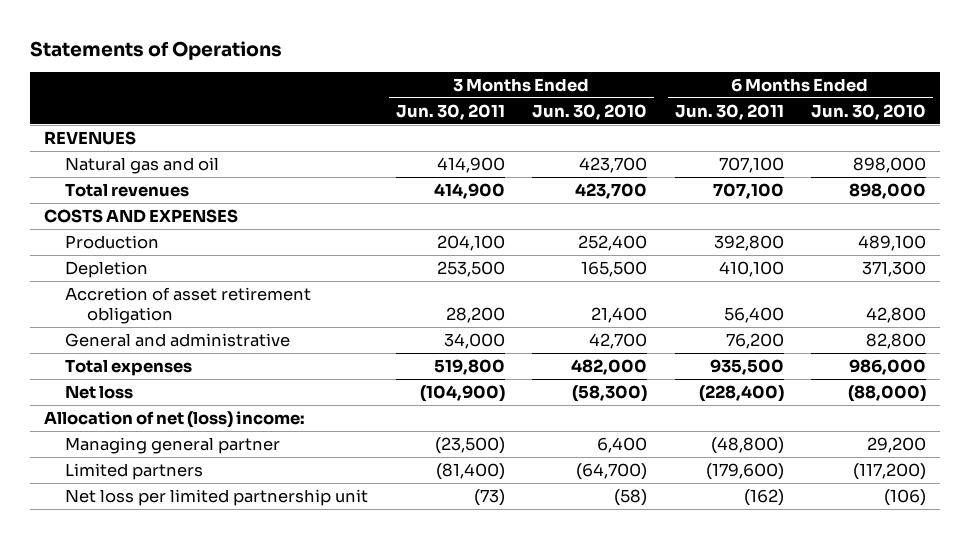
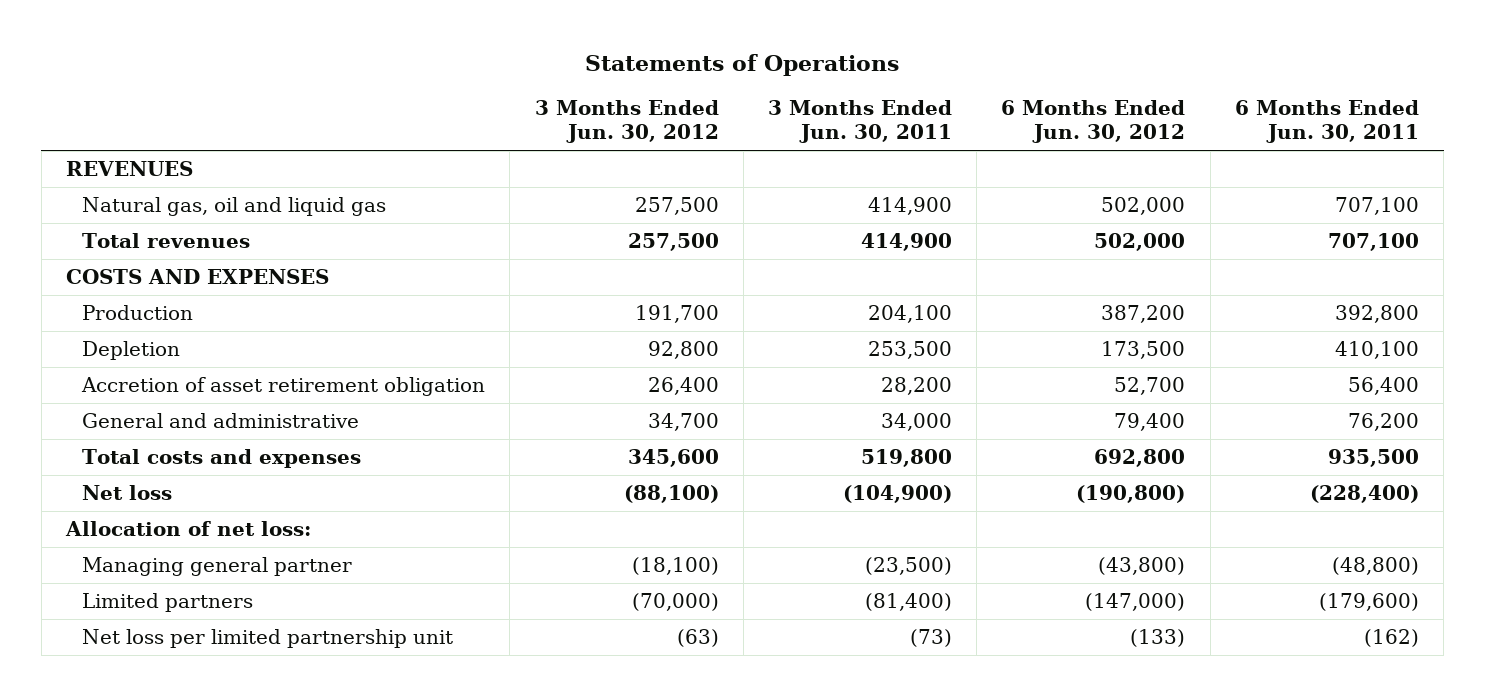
- | 3 Months Ended Jun. 30, 2011 | 3 Months Ended Jun. 30, 2010 | 6 Months Ended Jun. 30, 2011 | 6 Months Ended Jun. 30, 2010
+ | 3 Months Ended Jun. 30, 2012 | 3 Months Ended Jun. 30, 2011 | 6 Months Ended Jun. 30, 2012 | 6 Months Ended Jun. 30, 2011
- Natural gas and oil | 414,900 | 423,700 | 707,100 | 898,000
+ Natural gas, oil and liquid gas | 257,500 | 414,900 | 502,000 | 707,100
- Total expenses | 519,800 | 482,000 | 935,500 | 986,000
+ Total costs and expenses | 345,600 | 519,800 | 692,800 | 935,500
- Allocation of net (loss) income:
+ Allocation of net loss:

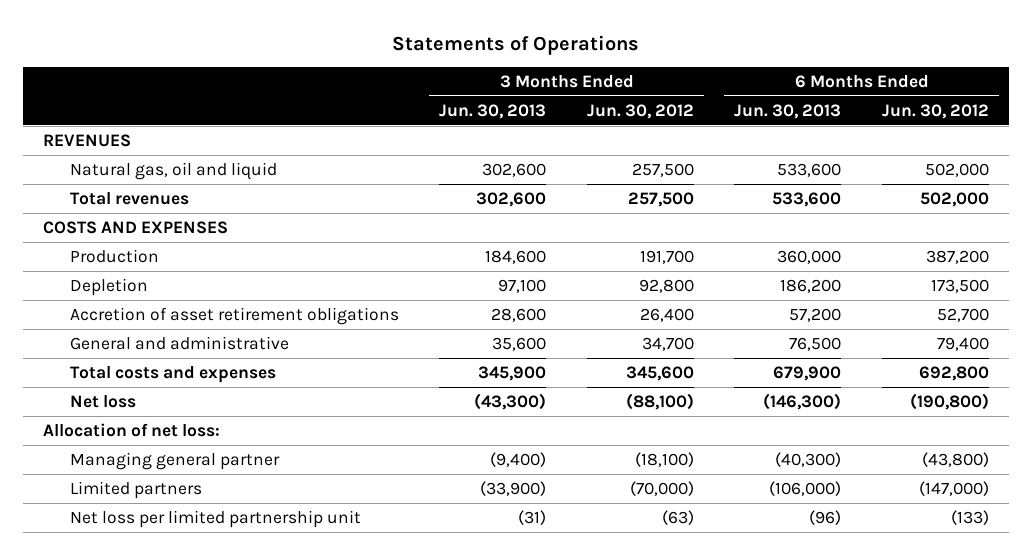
- | 3 Months Ended Jun. 30, 2012 | 3 Months Ended Jun. 30, 2011 | 6 Months Ended Jun. 30, 2012 | 6 Months Ended Jun. 30, 2011
+ | 3 Months Ended Jun. 30, 2013 | 3 Months Ended Jun. 30, 2012 | 6 Months Ended Jun. 30, 2013 | 6 Months Ended Jun. 30, 2012
- Natural gas, oil and liquid gas | 257,500 | 414,900 | 502,000 | 707,100
+ Natural gas, oil and liquid | 302,600 | 257,500 | 533,600 | 502,000
- Accretion of asset retirement obligation | 26,400 | 28,200 | 52,700 | 56,400
+ Accretion of asset retirement obligations | 28,600 | 26,400 | 57,200 | 52,700

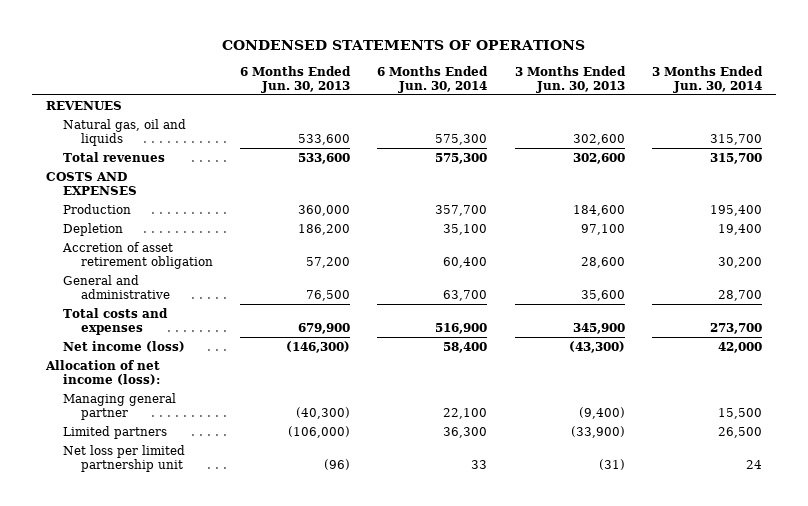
- Statements of Operations
+ CONDENSED STATEMENTS OF OPERATIONS
- | 3 Months Ended Jun. 30, 2013 | 3 Months Ended Jun. 30, 2012 | 6 Months Ended Jun. 30, 2013 | 6 Months Ended Jun. 30, 2012
+ | 6 Months Ended Jun. 30, 2013 | 6 Months Ended Jun. 30, 2014 | 3 Months Ended Jun. 30, 2013 | 3 Months Ended Jun. 30, 2014
- Natural gas, oil and liquid | 302,600 | 257,500 | 533,600 | 502,000
+ Natural gas, oil and liquids | 533,600 | 575,300 | 302,600 | 315,700
- Accretion of asset retirement obligations | 28,600 | 26,400 | 57,200 | 52,700
+ Accretion of asset retirement obligation | 57,200 | 60,400 | 28,600 | 30,200
- Net loss | (43,300) | (88,100) | (146,300) | (190,800)
- Allocation of net loss:
+ Net income (loss) | (146,300) | 58,400 | (43,300) | 42,000
+ Allocation of net income (loss):

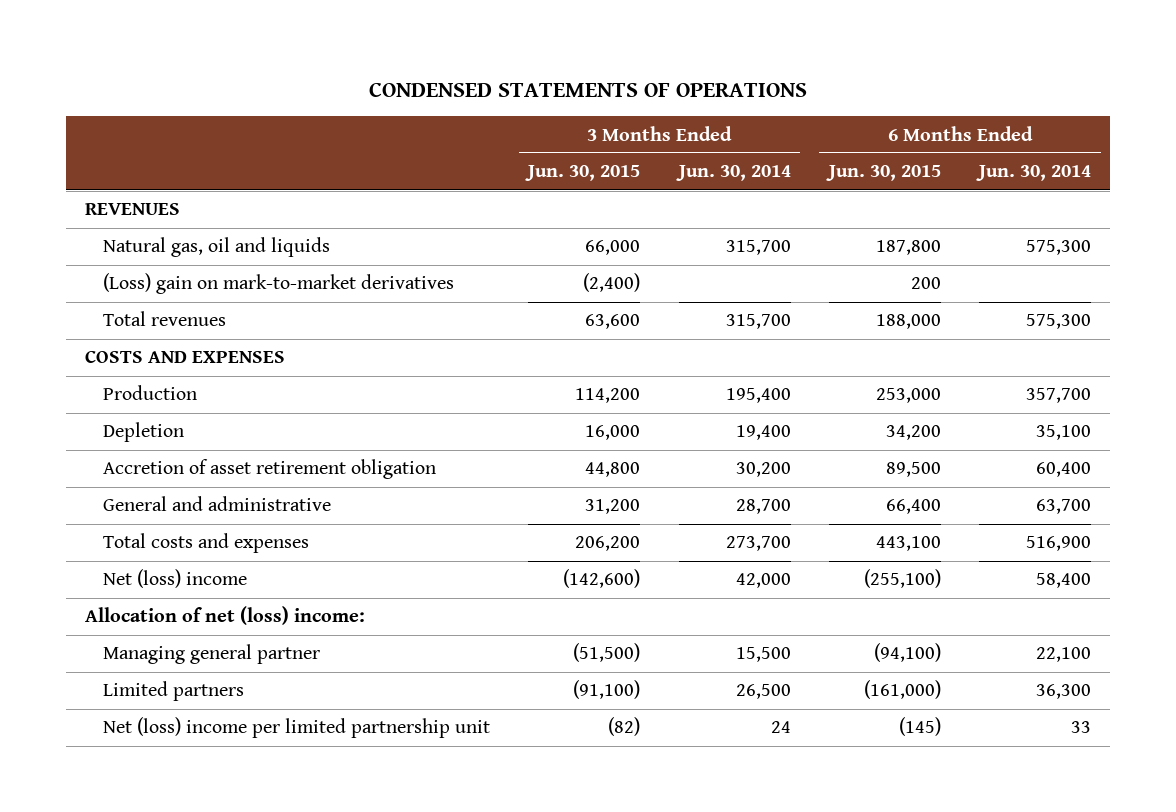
- | 6 Months Ended Jun. 30, 2013 | 6 Months Ended Jun. 30, 2014 | 3 Months Ended Jun. 30, 2013 | 3 Months Ended Jun. 30, 2014
+ | 3 Months Ended Jun. 30, 2015 | 3 Months Ended Jun. 30, 2014 | 6 Months Ended Jun. 30, 2015 | 6 Months Ended Jun. 30, 2014
+ (Loss) gain on mark-to-market derivatives | (2,400) | | 200 |
- Net income (loss) | (146,300) | 58,400 | (43,300) | 42,000
- Allocation of net income (loss):
+ Net (loss) income | (142,600) | 42,000 | (255,100) | 58,400
+ Allocation of net (loss) income:
- Net loss per limited partnership unit | (96) | 33 | (31) | 24
+ Net (loss) income per limited partnership unit | (82) | 24 | (145) | 33

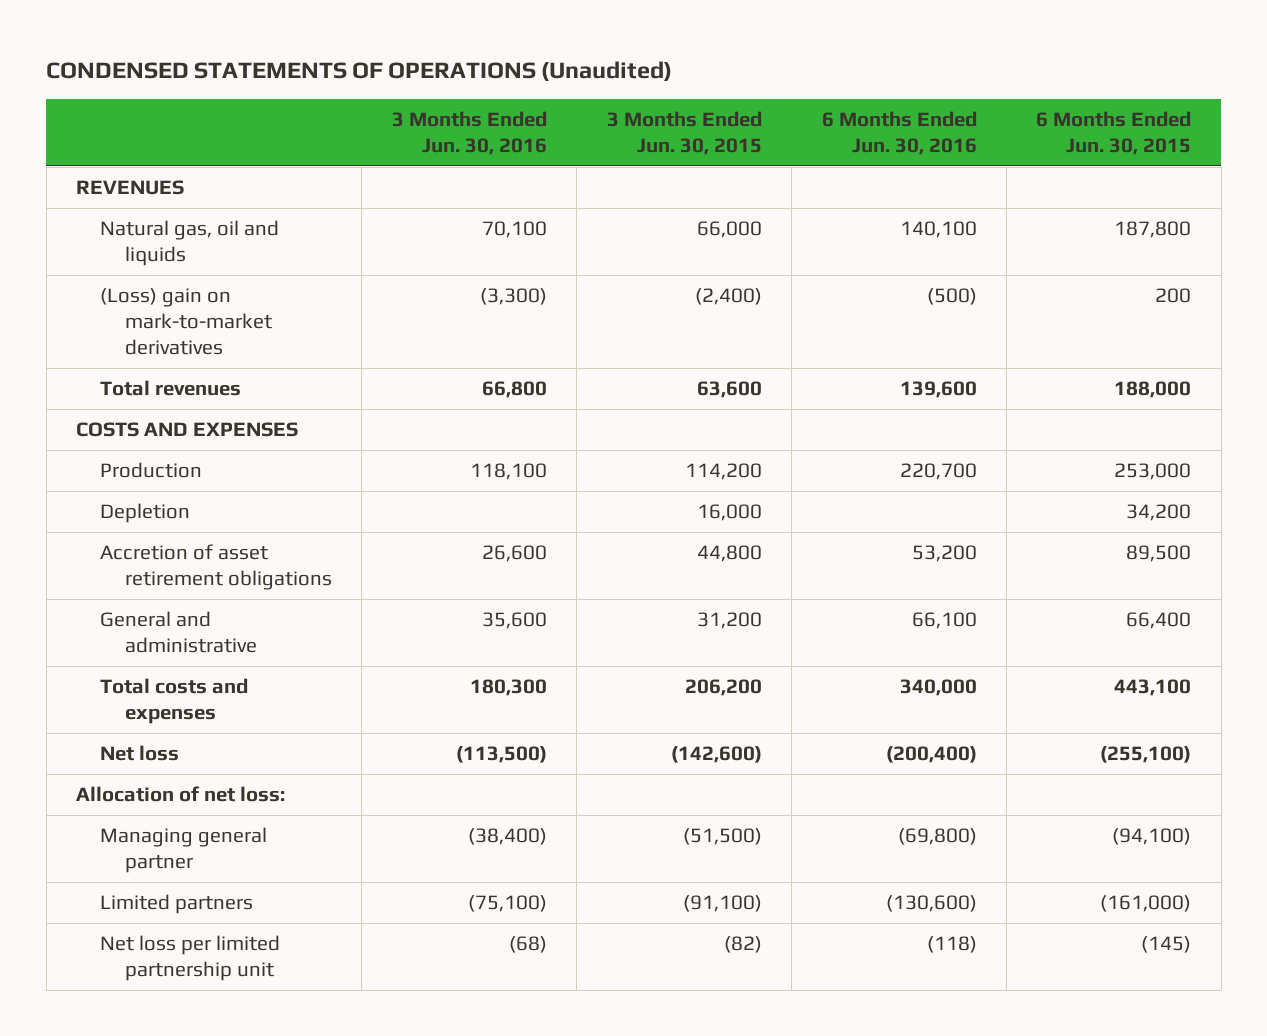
- CONDENSED STATEMENTS OF OPERATIONS
+ CONDENSED STATEMENTS OF OPERATIONS (Unaudited)
- | 3 Months Ended Jun. 30, 2015 | 3 Months Ended Jun. 30, 2014 | 6 Months Ended Jun. 30, 2015 | 6 Months Ended Jun. 30, 2014
+ | 3 Months Ended Jun. 30, 2016 | 3 Months Ended Jun. 30, 2015 | 6 Months Ended Jun. 30, 2016 | 6 Months Ended Jun. 30, 2015
- Accretion of asset retirement obligation | 44,800 | 30,200 | 89,500 | 60,400
+ Accretion of asset retirement obligations | 26,600 | 44,800 | 53,200 | 89,500
- Net (loss) income | (142,600) | 42,000 | (255,100) | 58,400
- Allocation of net (loss) income:
+ Net loss | (113,500) | (142,600) | (200,400) | (255,100)
+ Allocation of net loss:
- Net (loss) income per limited partnership unit | (82) | 24 | (145) | 33
+ Net loss per limited partnership unit | (68) | (82) | (118) | (145)

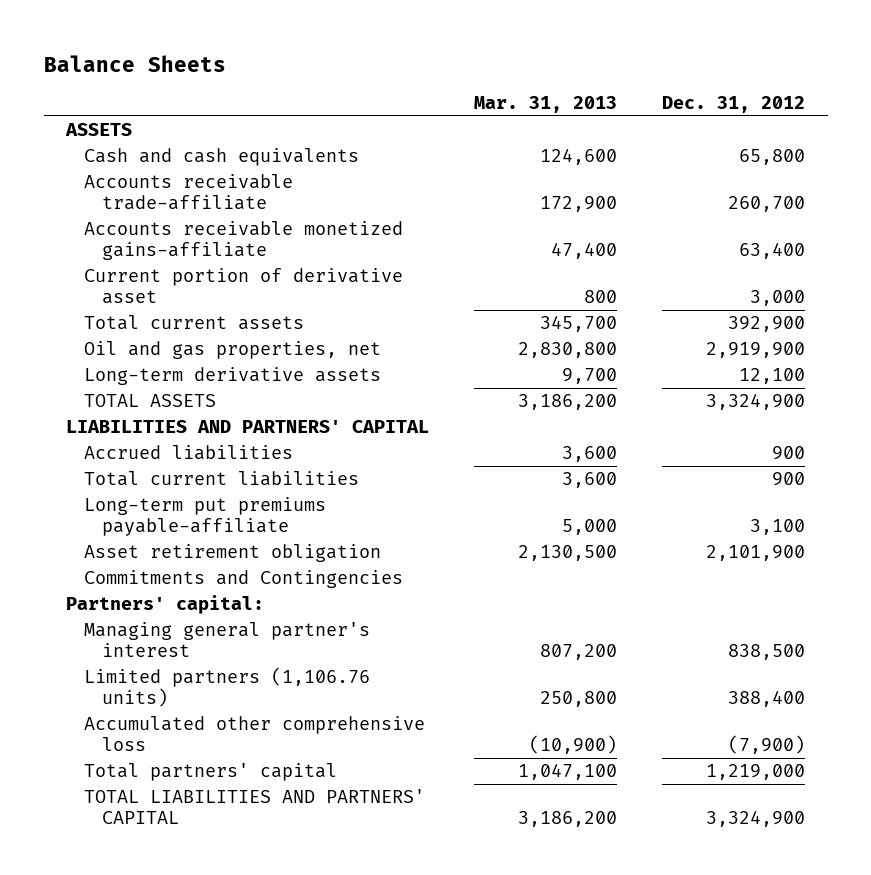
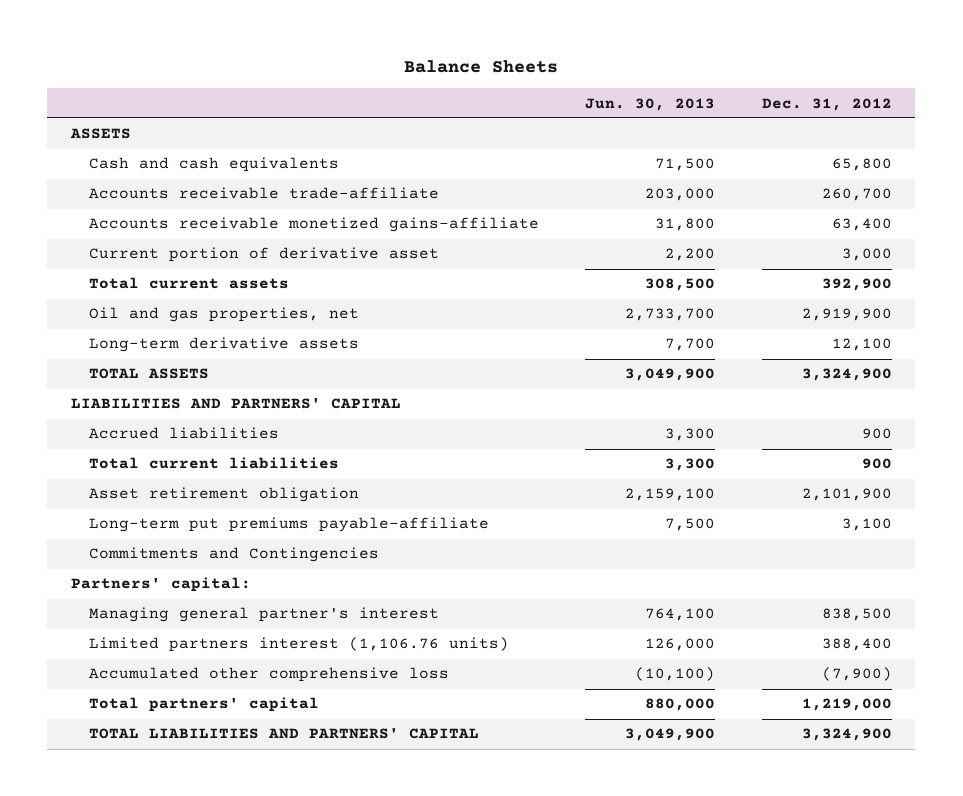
- | Mar. 31, 2013 | Dec. 31, 2012
+ | Jun. 30, 2013 | Dec. 31, 2012
moved down: Long-term put premiums payable-affiliate | 7,500 | 3,100
- Limited partners (1,106.76 units) | 250,800 | 388,400
+ Limited partners interest (1,106.76 units) | 126,000 | 388,400

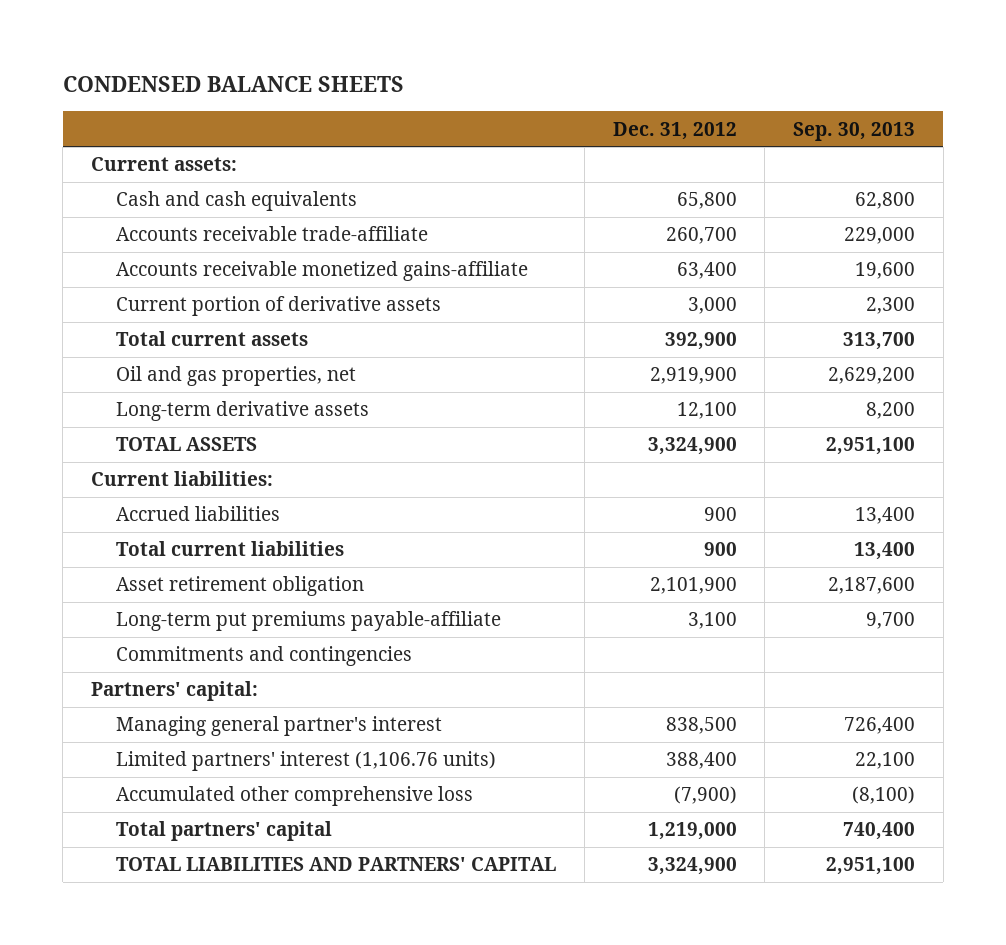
- Balance Sheets
+ CONDENSED BALANCE SHEETS
- | Jun. 30, 2013 | Dec. 31, 2012
+ | Dec. 31, 2012 | Sep. 30, 2013
- ASSETS
+ Current assets:
- Current portion of derivative asset | 2,200 | 3,000
+ Current portion of derivative assets | 3,000 | 2,300
- LIABILITIES AND PARTNERS' CAPITAL
+ Current liabilities:
- Commitments and Contingencies
+ Commitments and contingencies
- Limited partners interest (1,106.76 units) | 126,000 | 388,400
+ Limited partners' interest (1,106.76 units) | 388,400 | 22,100

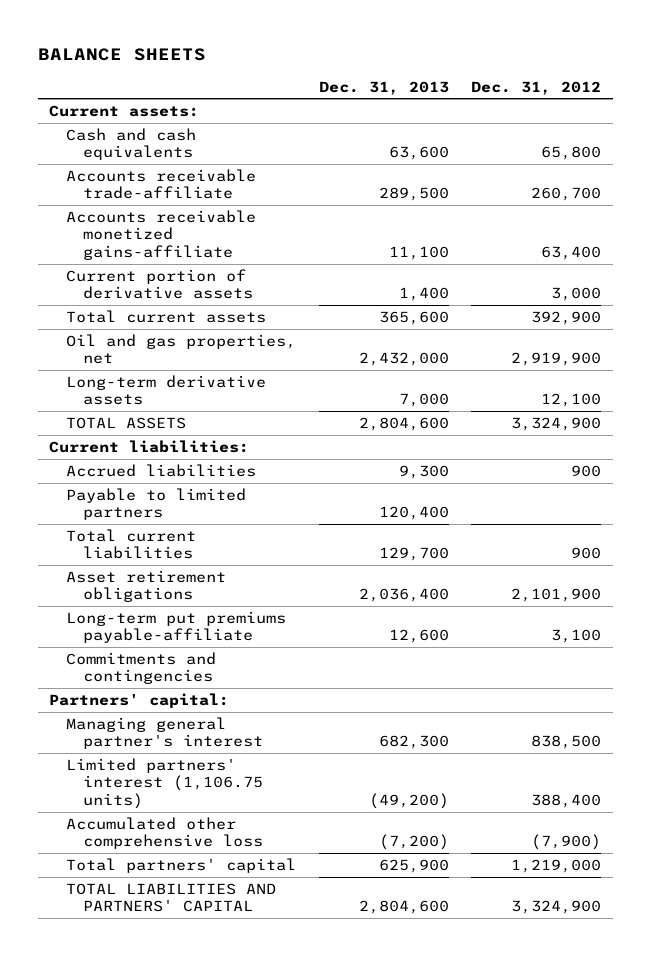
- CONDENSED BALANCE SHEETS
+ BALANCE SHEETS
- | Dec. 31, 2012 | Sep. 30, 2013
+ | Dec. 31, 2013 | Dec. 31, 2012
+ Payable to limited partners | 120,400 |
- Asset retirement obligation | 2,101,900 | 2,187,600
+ Asset retirement obligations | 2,036,400 | 2,101,900
- Limited partners' interest (1,106.76 units) | 388,400 | 22,100
+ Limited partners' interest (1,106.75 units) | (49,200) | 388,400

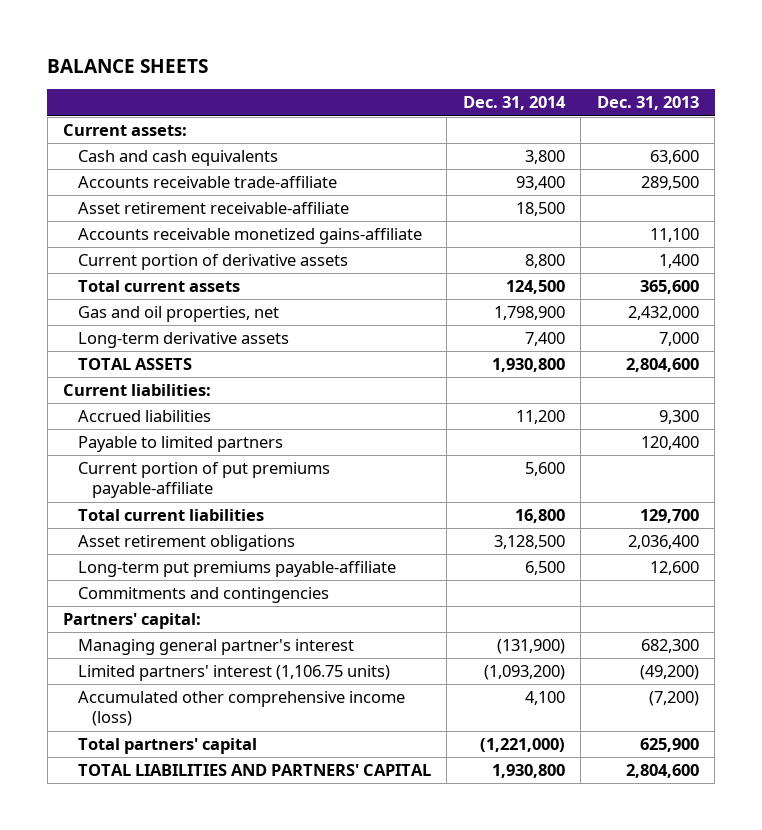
- | Dec. 31, 2013 | Dec. 31, 2012
+ | Dec. 31, 2014 | Dec. 31, 2013
+ Asset retirement receivable-affiliate | 18,500 |
- Oil and gas properties, net | 2,432,000 | 2,919,900
+ Gas and oil properties, net | 1,798,900 | 2,432,000
+ Current portion of put premiums payable-affiliate | 5,600 |
- Accumulated other comprehensive loss | (7,200) | (7,900)
+ Accumulated other comprehensive income (loss) | 4,100 | (7,200)

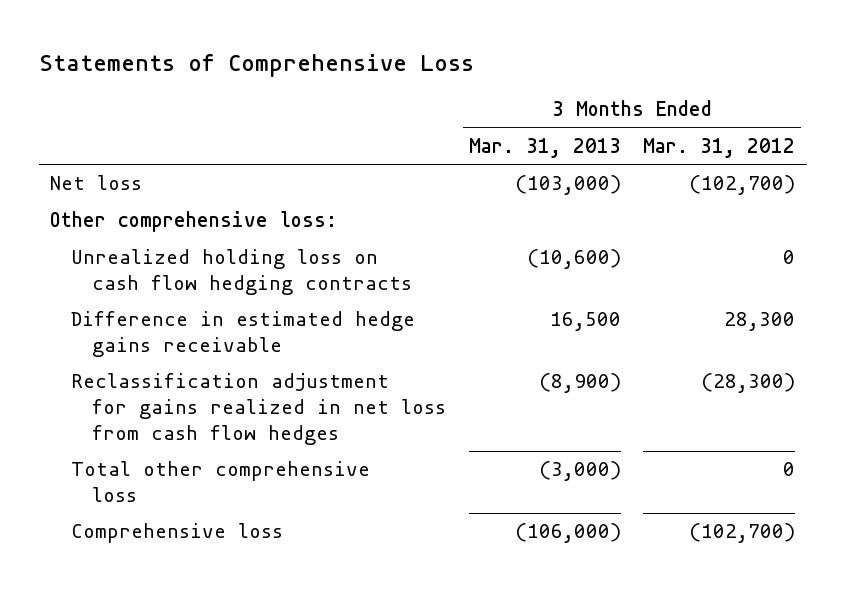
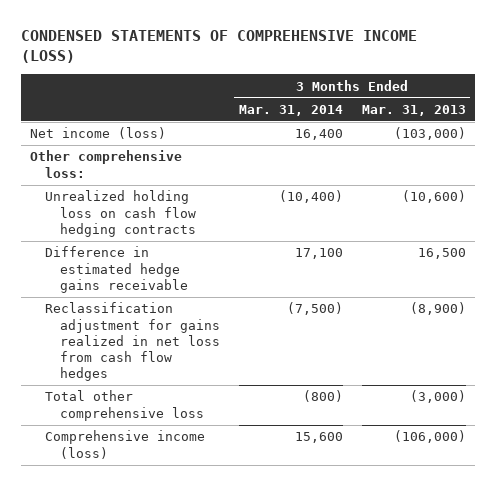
- Statements of Comprehensive Loss
+ CONDENSED STATEMENTS OF COMPREHENSIVE INCOME (LOSS)
- | 3 Months Ended Mar. 31, 2013 | 3 Months Ended Mar. 31, 2012
+ | 3 Months Ended Mar. 31, 2014 | 3 Months Ended Mar. 31, 2013
- Net loss | (103,000) | (102,700)
+ Net income (loss) | 16,400 | (103,000)
- Comprehensive loss | (106,000) | (102,700)
+ Comprehensive income (loss) | 15,600 | (106,000)

